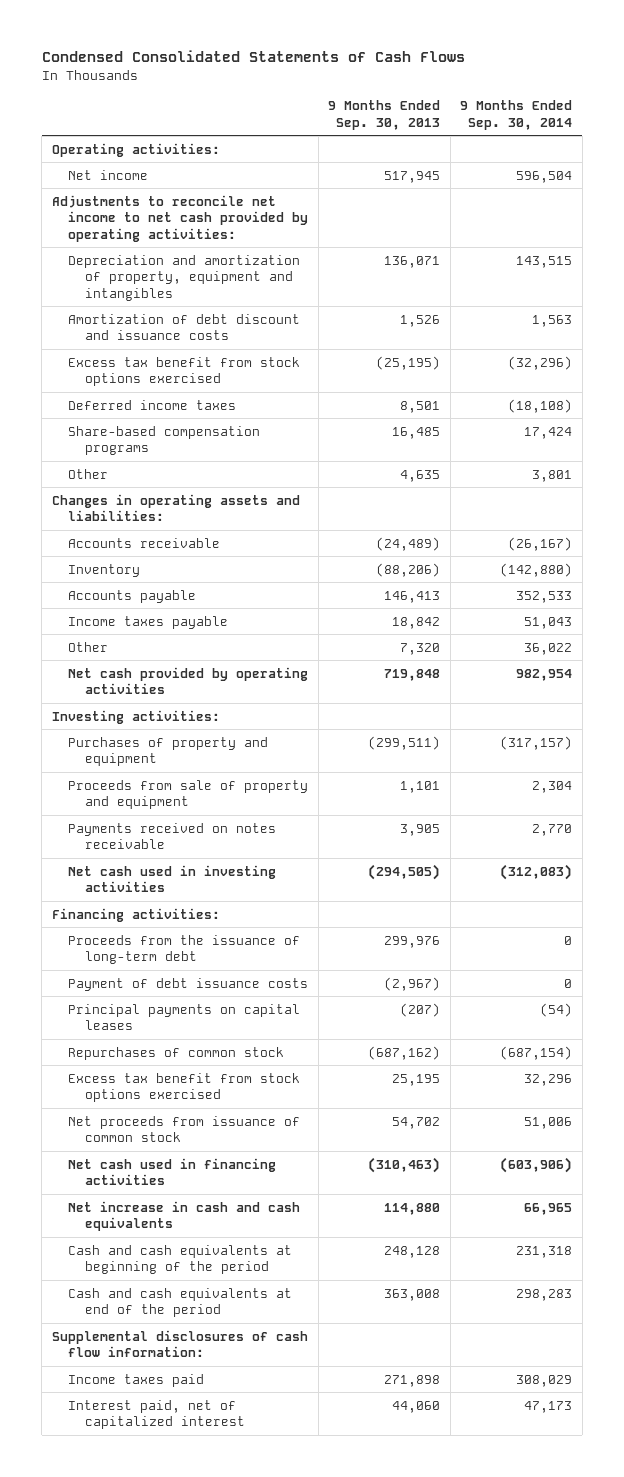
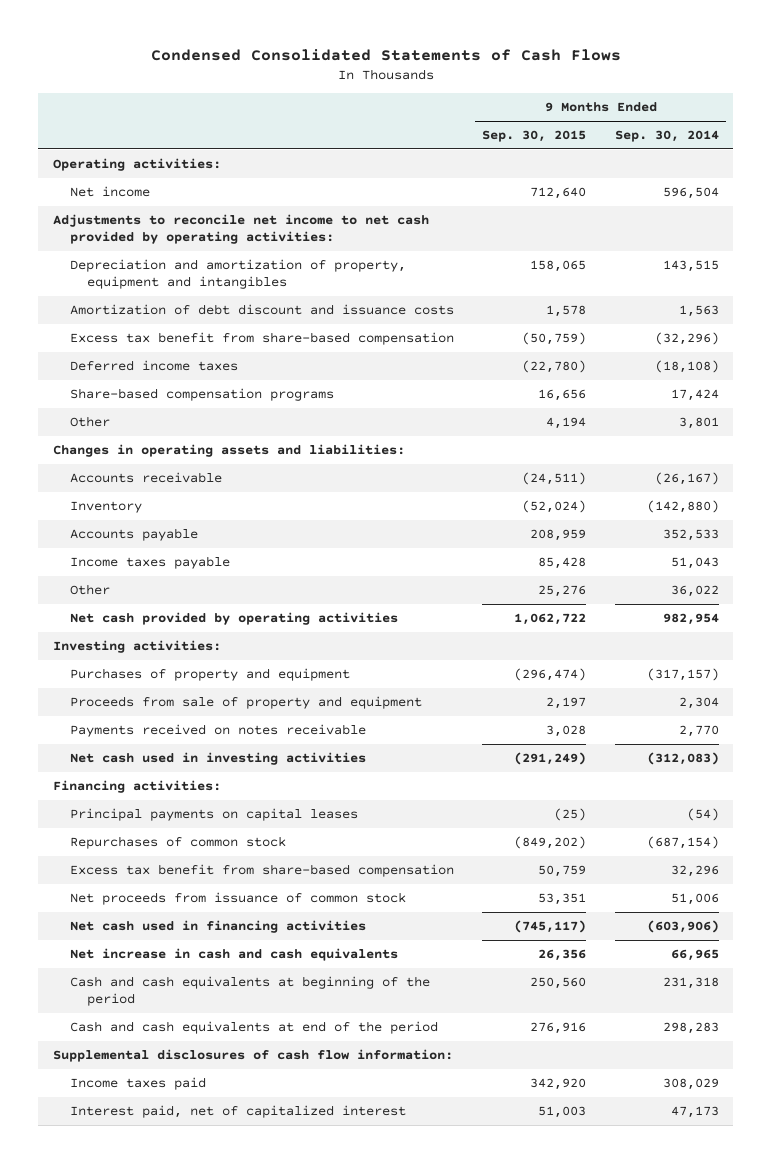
- | 9 Months Ended Sep. 30, 2013 | 9 Months Ended Sep. 30, 2014
+ | 9 Months Ended Sep. 30, 2015 | 9 Months Ended Sep. 30, 2014
- Excess tax benefit from stock options exercised | (25,195) | (32,296)
+ Excess tax benefit from share-based compensation | (50,759) | (32,296)
- Proceeds from the issuance of long-term debt | 299,976 | 0
- Payment of debt issuance costs | (2,967) | 0
- Excess tax benefit from stock options exercised | 25,195 | 32,296
+ Excess tax benefit from share-based compensation | 50,759 | 32,296

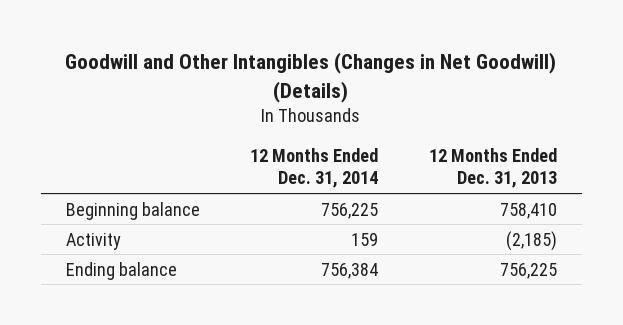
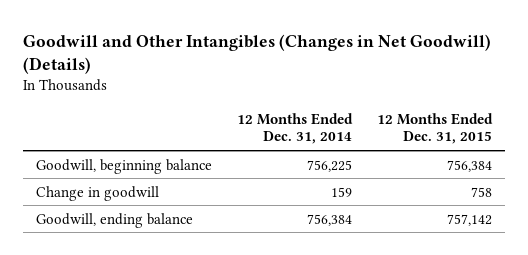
- | 12 Months Ended Dec. 31, 2014 | 12 Months Ended Dec. 31, 2013
+ | 12 Months Ended Dec. 31, 2014 | 12 Months Ended Dec. 31, 2015
- Beginning balance | 756,225 | 758,410
- Activity | 159 | (2,185)
- Ending balance | 756,384 | 756,225
+ Goodwill, beginning balance | 756,225 | 756,384
+ Change in goodwill | 159 | 758
+ Goodwill, ending balance | 756,384 | 757,142

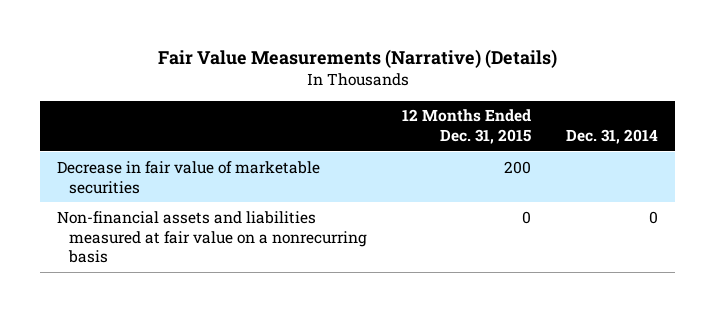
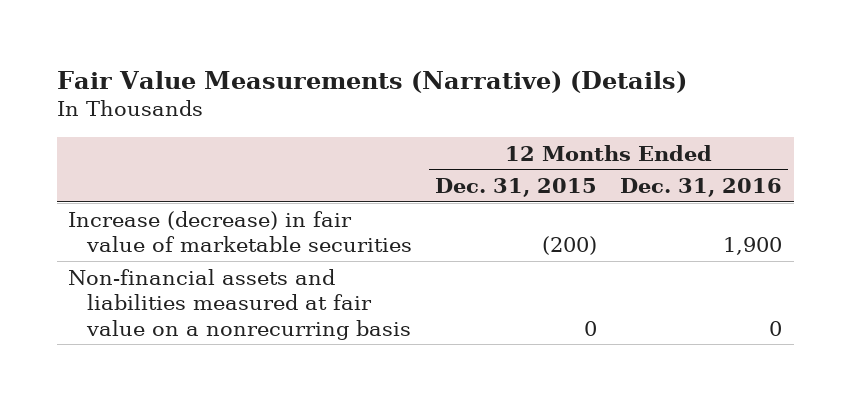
- | 12 Months Ended Dec. 31, 2015 | Dec. 31, 2014
+ | 12 Months Ended Dec. 31, 2015 | 12 Months Ended Dec. 31, 2016
- Decrease in fair value of marketable securities | 200 |
+ Increase (decrease) in fair value of marketable securities | (200) | 1,900

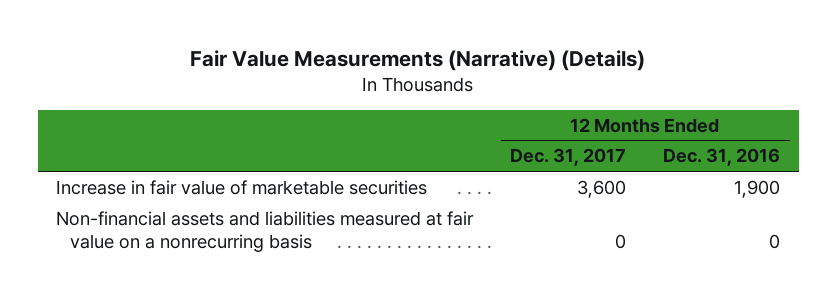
- | 12 Months Ended Dec. 31, 2015 | 12 Months Ended Dec. 31, 2016
+ | 12 Months Ended Dec. 31, 2017 | 12 Months Ended Dec. 31, 2016
- Increase (decrease) in fair value of marketable securities | (200) | 1,900
+ Increase in fair value of marketable securities | 3,600 | 1,900

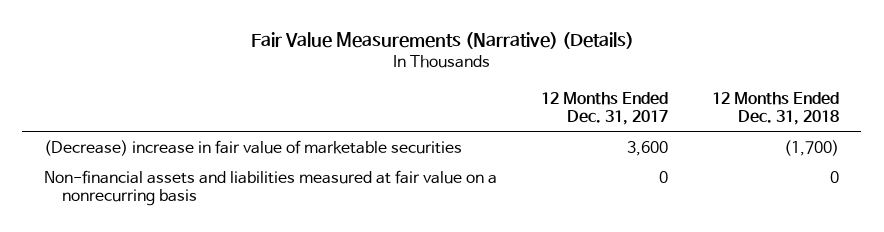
- | 12 Months Ended Dec. 31, 2017 | 12 Months Ended Dec. 31, 2016
+ | 12 Months Ended Dec. 31, 2017 | 12 Months Ended Dec. 31, 2018
- Increase in fair value of marketable securities | 3,600 | 1,900
+ (Decrease) increase in fair value of marketable securities | 3,600 | (1,700)

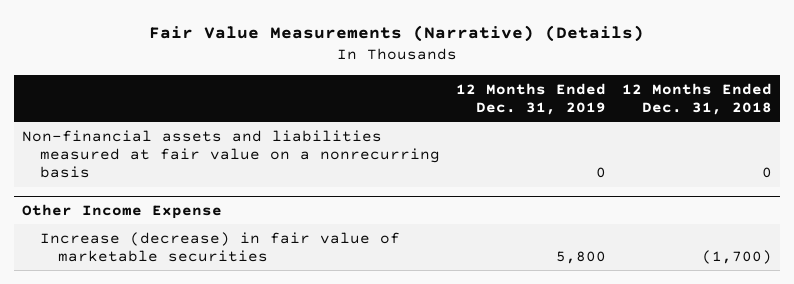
- | 12 Months Ended Dec. 31, 2017 | 12 Months Ended Dec. 31, 2018
+ | 12 Months Ended Dec. 31, 2019 | 12 Months Ended Dec. 31, 2018
- (Decrease) increase in fair value of marketable securities | 3,600 | (1,700)
+ Other Income Expense
+ Increase (decrease) in fair value of marketable securities | 5,800 | (1,700)

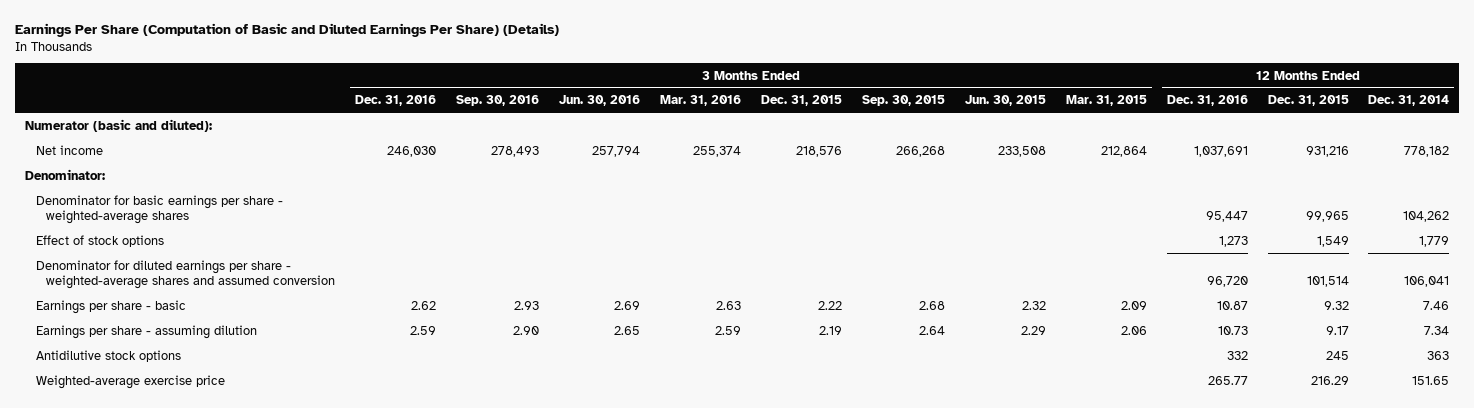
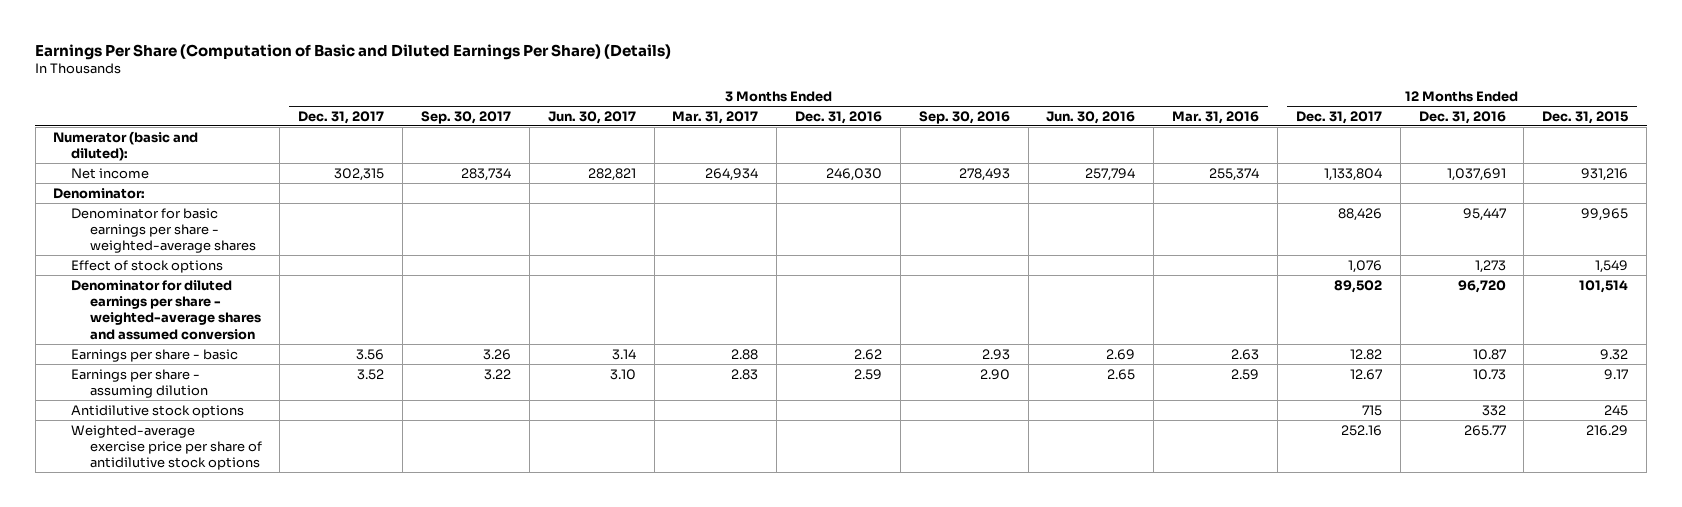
- | 3 Months Ended Dec. 31, 2016 | 3 Months Ended Sep. 30, 2016 | 3 Months Ended Jun. 30, 2016 | 3 Months Ended Mar. 31, 2016 | 3 Months Ended Dec. 31, 2015 | 3 Months Ended Sep. 30, 2015 | 3 Months Ended Jun. 30, 2015 | 3 Months Ended Mar. 31, 2015 | 12 Months Ended Dec. 31, 2016 | 12 Months Ended Dec. 31, 2015 | 12 Months Ended Dec. 31, 2014
+ | 3 Months Ended Dec. 31, 2017 | 3 Months Ended Sep. 30, 2017 | 3 Months Ended Jun. 30, 2017 | 3 Months Ended Mar. 31, 2017 | 3 Months Ended Dec. 31, 2016 | 3 Months Ended Sep. 30, 2016 | 3 Months Ended Jun. 30, 2016 | 3 Months Ended Mar. 31, 2016 | 12 Months Ended Dec. 31, 2017 | 12 Months Ended Dec. 31, 2016 | 12 Months Ended Dec. 31, 2015
- Weighted-average exercise price | | | | | | | | | 265.77 | 216.29 | 151.65
+ Weighted-average exercise price per share of antidilutive stock options | | | | | | | | | 252.16 | 265.77 | 216.29

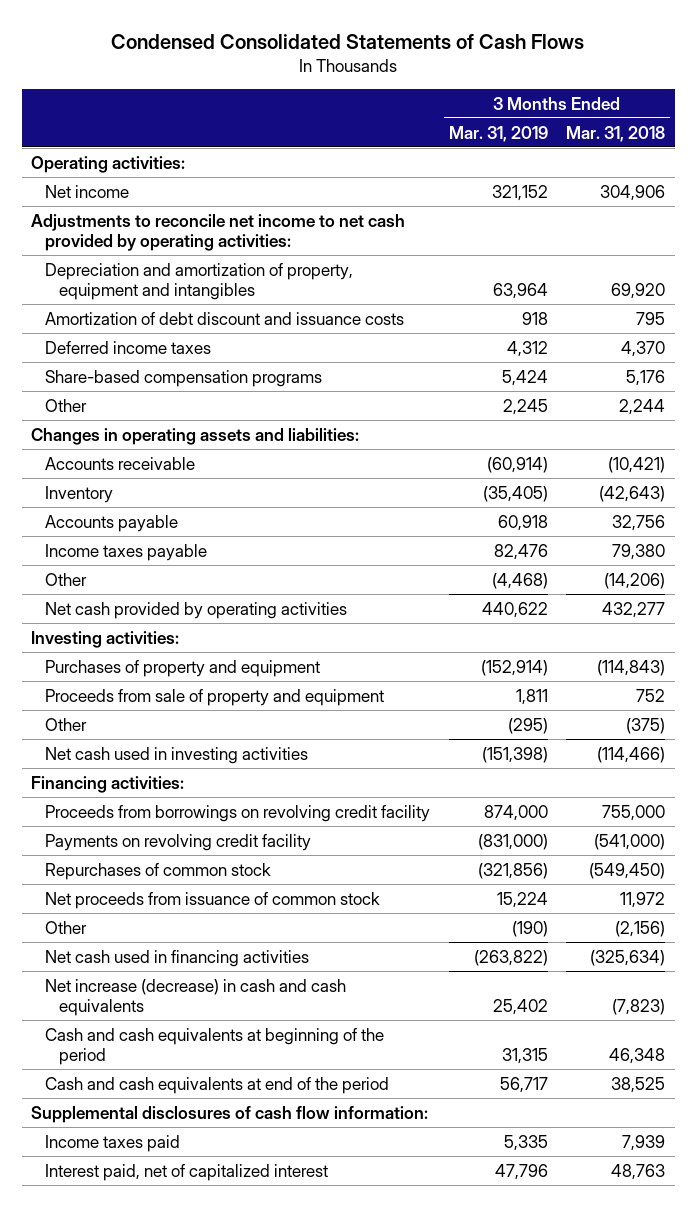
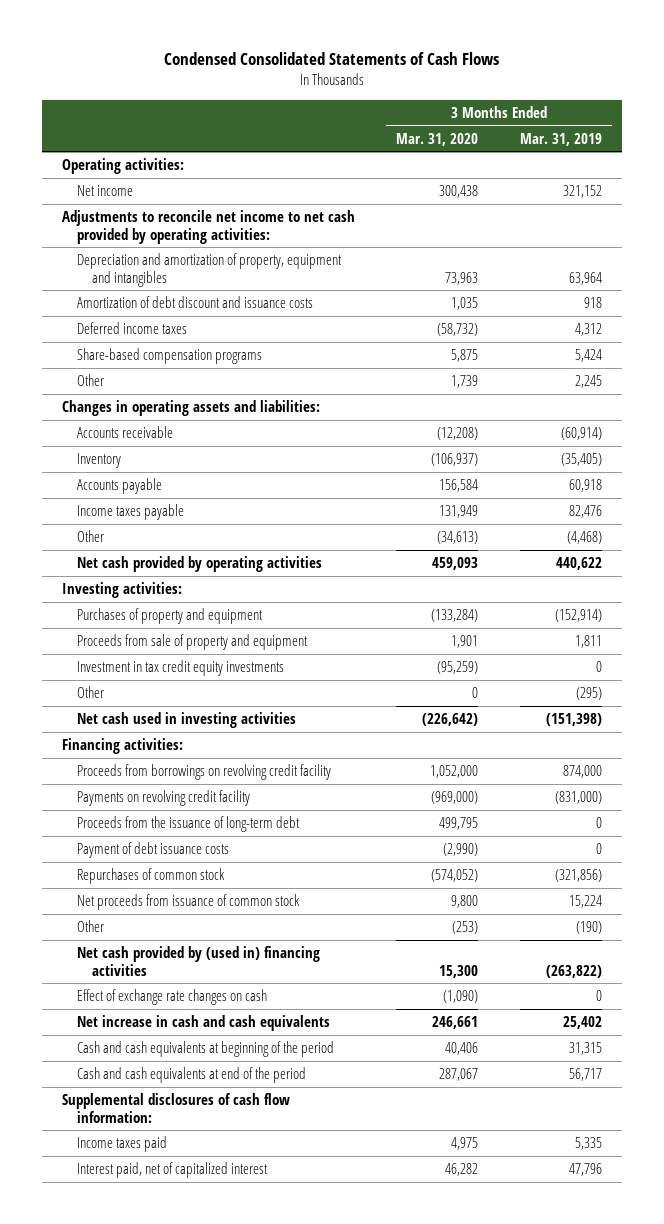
- | 3 Months Ended Mar. 31, 2019 | 3 Months Ended Mar. 31, 2018
+ | 3 Months Ended Mar. 31, 2020 | 3 Months Ended Mar. 31, 2019
+ Investment in tax credit equity investments | (95,259) | 0
+ Proceeds from the issuance of long-term debt | 499,795 | 0
+ Payment of debt issuance costs | (2,990) | 0
- Net cash used in financing activities | (263,822) | (325,634)
- Net increase (decrease) in cash and cash equivalents | 25,402 | (7,823)
+ Net cash provided by (used in) financing activities | 15,300 | (263,822)
+ Effect of exchange rate changes on cash | (1,090) | 0
+ Net increase in cash and cash equivalents | 246,661 | 25,402

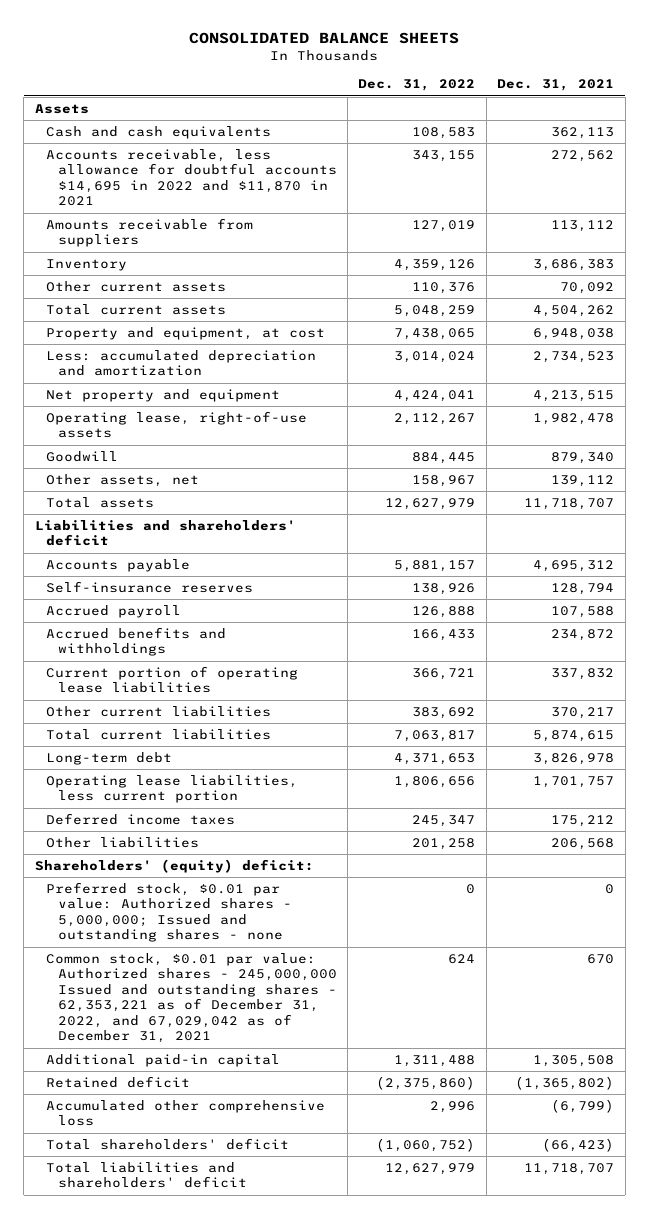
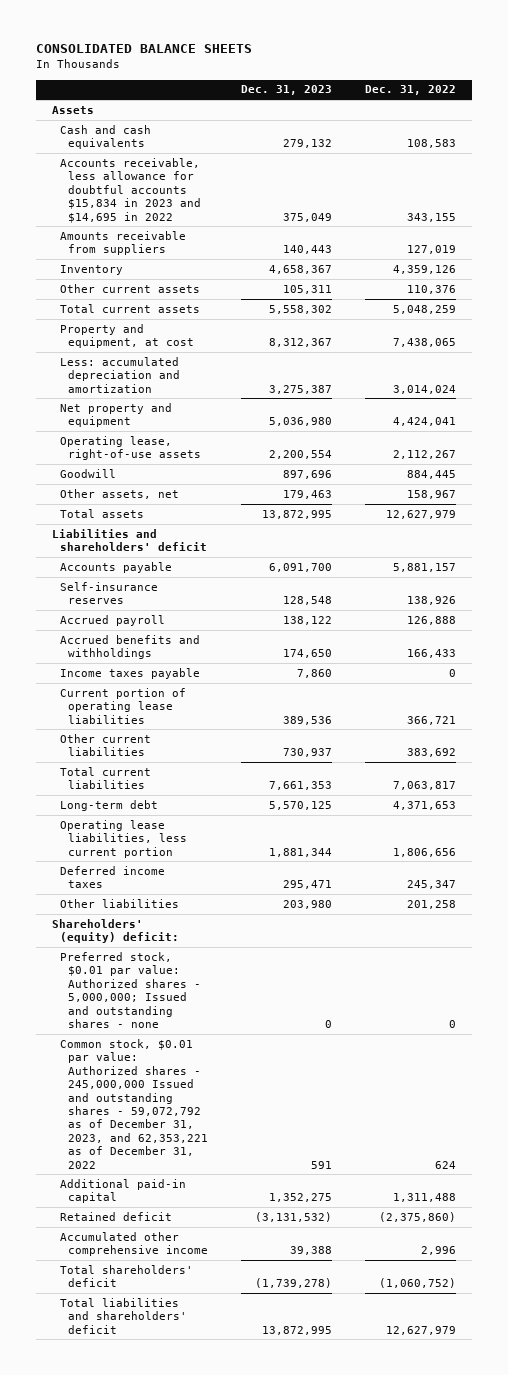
- | Dec. 31, 2022 | Dec. 31, 2021
+ | Dec. 31, 2023 | Dec. 31, 2022
- Accounts receivable, less allowance for doubtful accounts $14,695 in 2022 and $11,870 in 2021 | 343,155 | 272,562
+ Accounts receivable, less allowance for doubtful accounts $15,834 in 2023 and $14,695 in 2022 | 375,049 | 343,155
+ Income taxes payable | 7,860 | 0
- Common stock, $0.01 par value: Authorized shares - 245,000,000 Issued and outstanding shares - 62,353,221 as of December 31, 2022, and 67,029,042 as of December 31, 2021 | 624 | 670
+ Common stock, $0.01 par value: Authorized shares - 245,000,000 Issued and outstanding shares - 59,072,792 as of December 31, 2023, and 62,353,221 as of December 31, 2022 | 591 | 624
- Accumulated other comprehensive loss | 2,996 | (6,799)
+ Accumulated other comprehensive income | 39,388 | 2,996

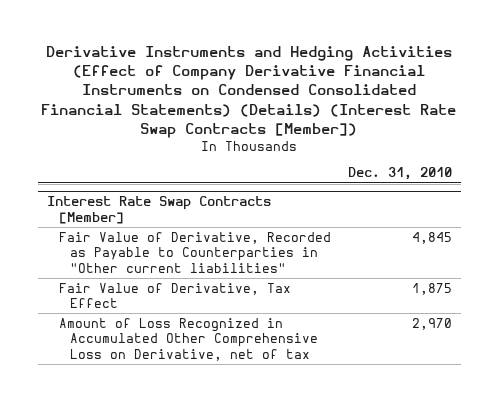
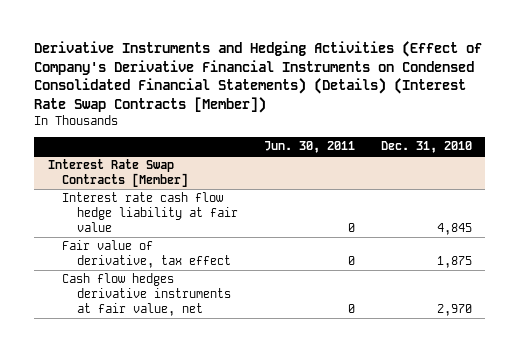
- Derivative Instruments and Hedging Activities (Effect of Company Derivative Financial Instruments on Condensed Consolidated Financial Statements) (Details) (Interest Rate Swap Contracts [Member])
+ Derivative Instruments and Hedging Activities (Effect of Company's Derivative Financial Instruments on Condensed Consolidated Financial Statements) (Details) (Interest Rate Swap Contracts [Member])
- | Dec. 31, 2010
+ | Jun. 30, 2011 | Dec. 31, 2010
@ Interest Rate Swap Contracts [Member]
- Fair Value of Derivative, Recorded as Payable to Counterparties in "Other current liabilities" | 4,845
- Fair Value of Derivative, Tax Effect | 1,875
- Amount of Loss Recognized in Accumulated Other Comprehensive Loss on Derivative, net of tax | 2,970
+ Interest rate cash flow hedge liability at fair value | 0 | 4,845
+ Fair value of derivative, tax effect | 0 | 1,875
+ Cash flow hedges derivative instruments at fair value, net | 0 | 2,970

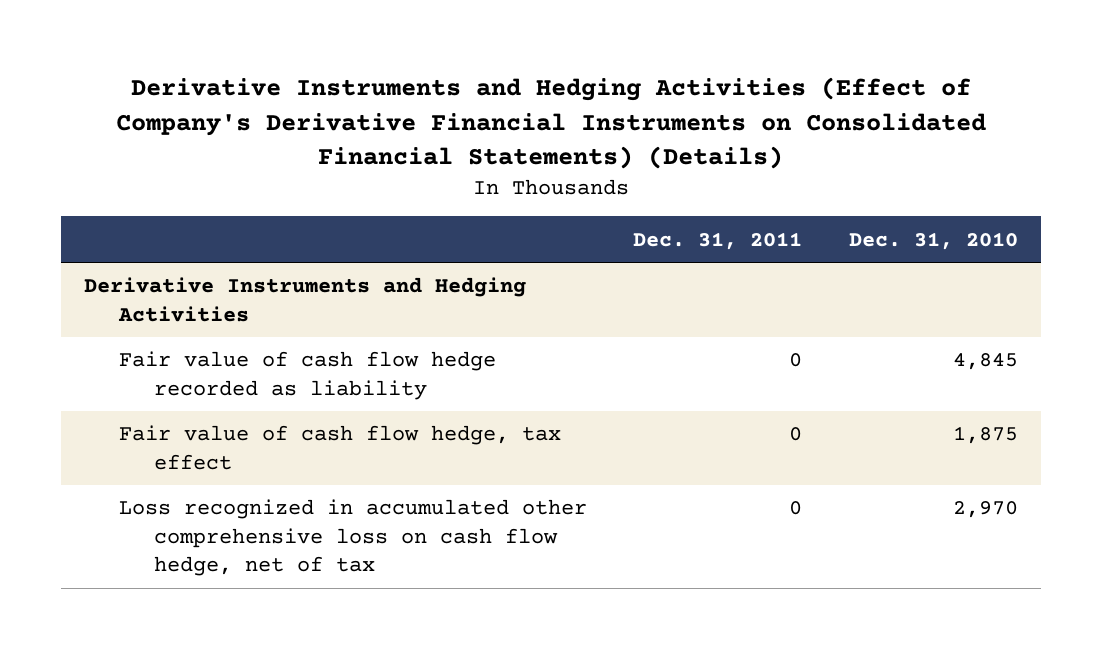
- Derivative Instruments and Hedging Activities (Effect of Company's Derivative Financial Instruments on Condensed Consolidated Financial Statements) (Details) (Interest Rate Swap Contracts [Member])
+ Derivative Instruments and Hedging Activities (Effect of Company's Derivative Financial Instruments on Consolidated Financial Statements) (Details)
- | Jun. 30, 2011 | Dec. 31, 2010
+ | Dec. 31, 2011 | Dec. 31, 2010
- Interest Rate Swap Contracts [Member]
- Interest rate cash flow hedge liability at fair value | 0 | 4,845
- Fair value of derivative, tax effect | 0 | 1,875
- Cash flow hedges derivative instruments at fair value, net | 0 | 2,970
+ Derivative Instruments and Hedging Activities
+ Fair value of cash flow hedge recorded as liability | 0 | 4,845
+ Fair value of cash flow hedge, tax effect | 0 | 1,875
+ Loss recognized in accumulated other comprehensive loss on cash flow hedge, net of tax | 0 | 2,970

